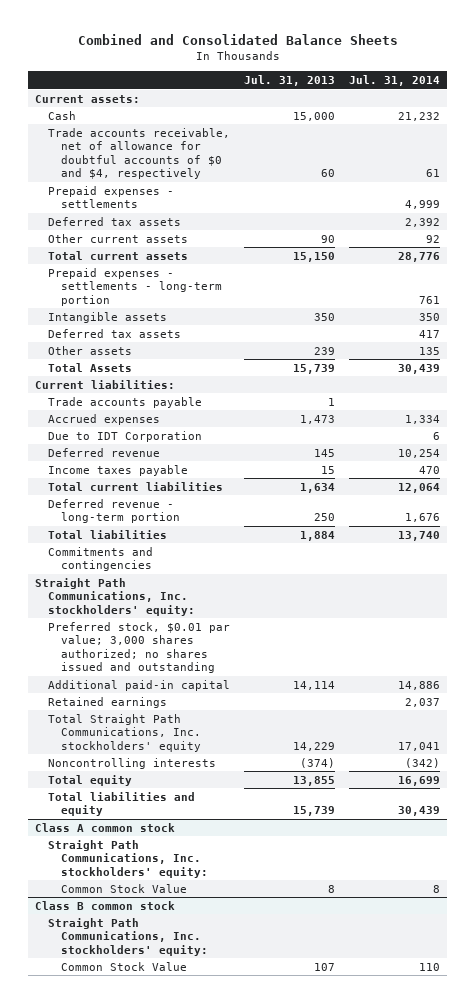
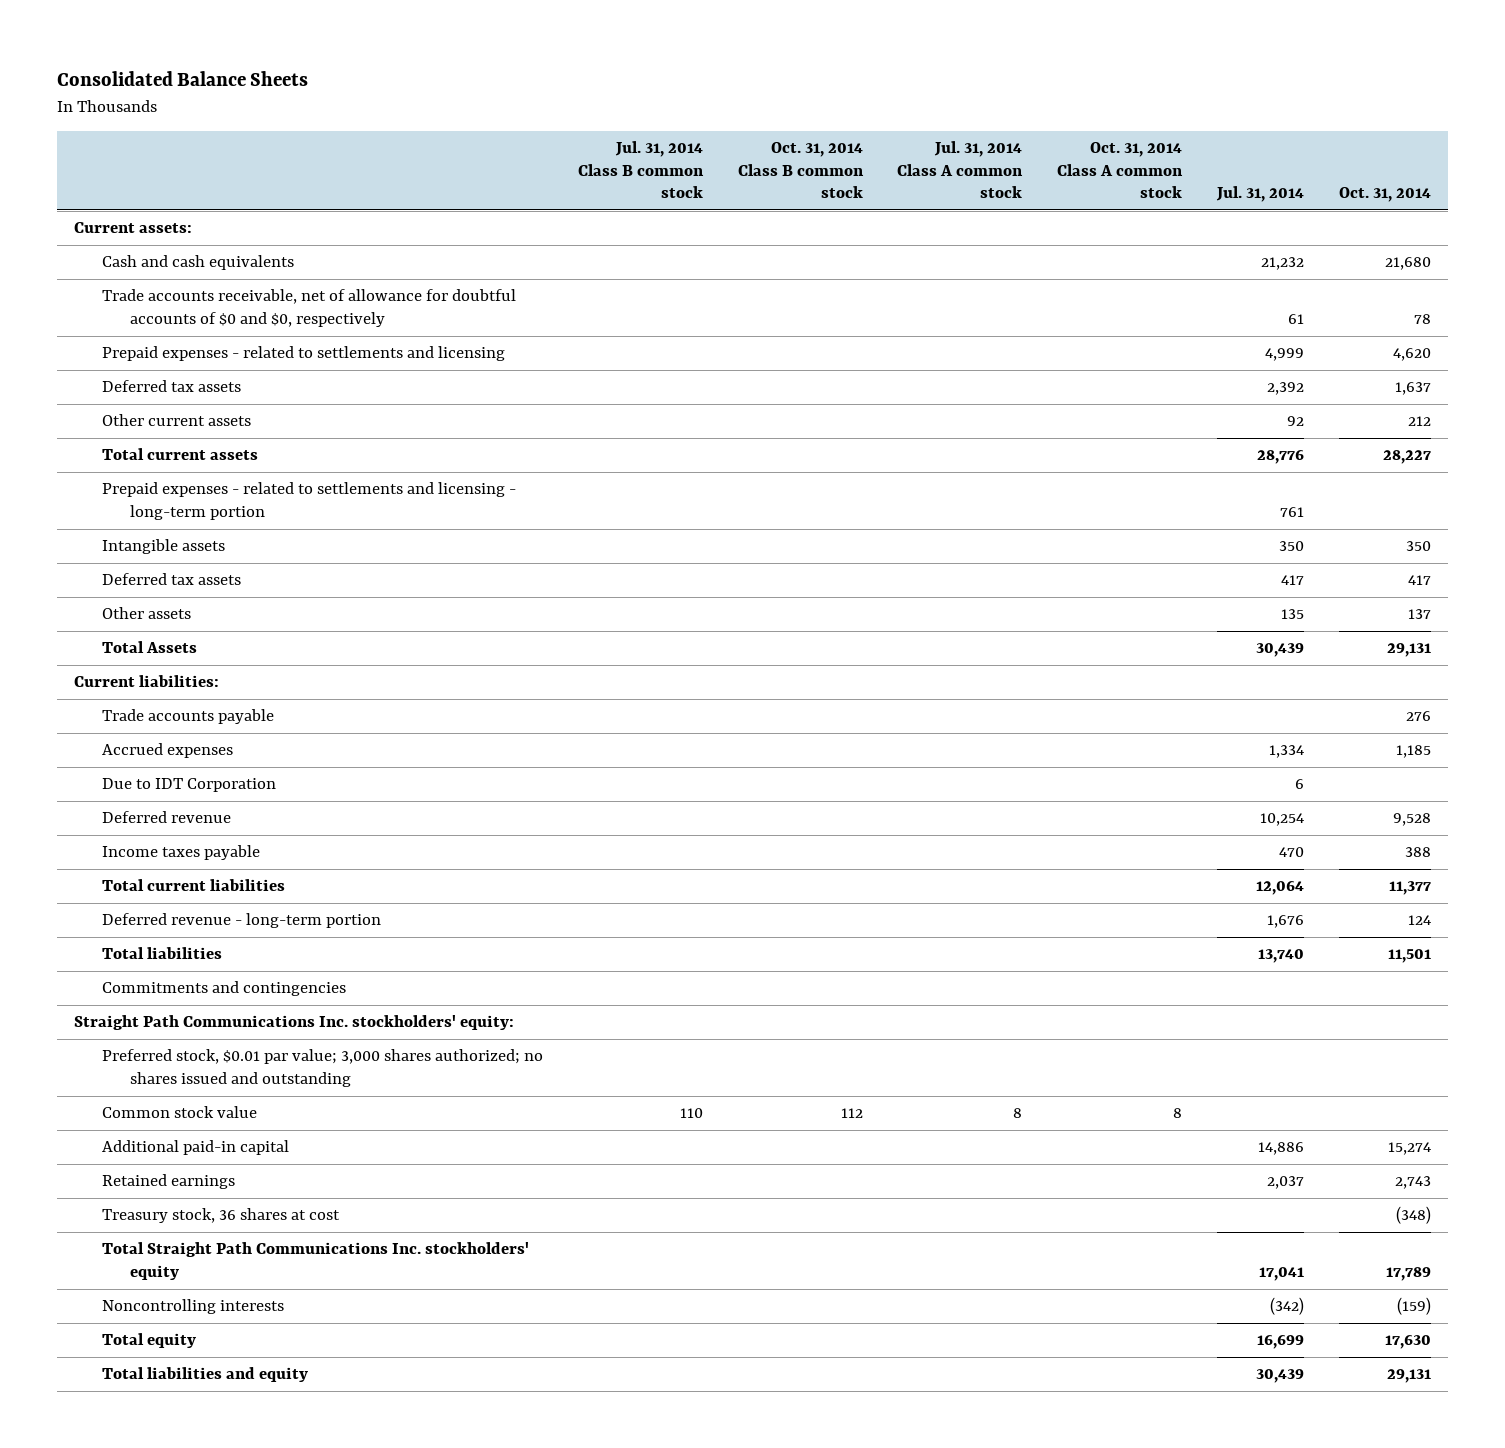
- Combined and Consolidated Balance Sheets
+ Consolidated Balance Sheets
- | Jul. 31, 2013 | Jul. 31, 2014
+ | Jul. 31, 2014 Class B common stock | Oct. 31, 2014 Class B common stock | Jul. 31, 2014 Class A common stock | Oct. 31, 2014 Class A common stock | Jul. 31, 2014 | Oct. 31, 2014
- Cash | 15,000 | 21,232
- Trade accounts receivable, net of allowance for doubtful accounts of $0 and $4, respectively | 60 | 61
- Prepaid expenses - settlements | | 4,999
+ Cash and cash equivalents | | | | | 21,232 | 21,680
+ Trade accounts receivable, net of allowance for doubtful accounts of $0 and $0, respectively | | | | | 61 | 78
+ Prepaid expenses - related to settlements and licensing | | | | | 4,999 | 4,620
- Prepaid expenses - settlements - long-term portion | | 761
+ Prepaid expenses - related to settlements and licensing - long-term portion | | | | | 761 |
- Straight Path Communications, Inc. stockholders' equity:
+ Straight Path Communications Inc. stockholders' equity:
+ Common stock value | 110 | 112 | 8 | 8 | |
- Total Straight Path Communications, Inc. stockholders' equity | 14,229 | 17,041
+ Treasury stock, 36 shares at cost | | | | | | (348)
+ Total Straight Path Communications Inc. stockholders' equity | | | | | 17,041 | 17,789
- Class A common stock
- Straight Path Communications, Inc. stockholders' equity:
- Common Stock Value | 8 | 8
- Class B common stock
- Straight Path Communications, Inc. stockholders' equity:
- Common Stock Value | 107 | 110

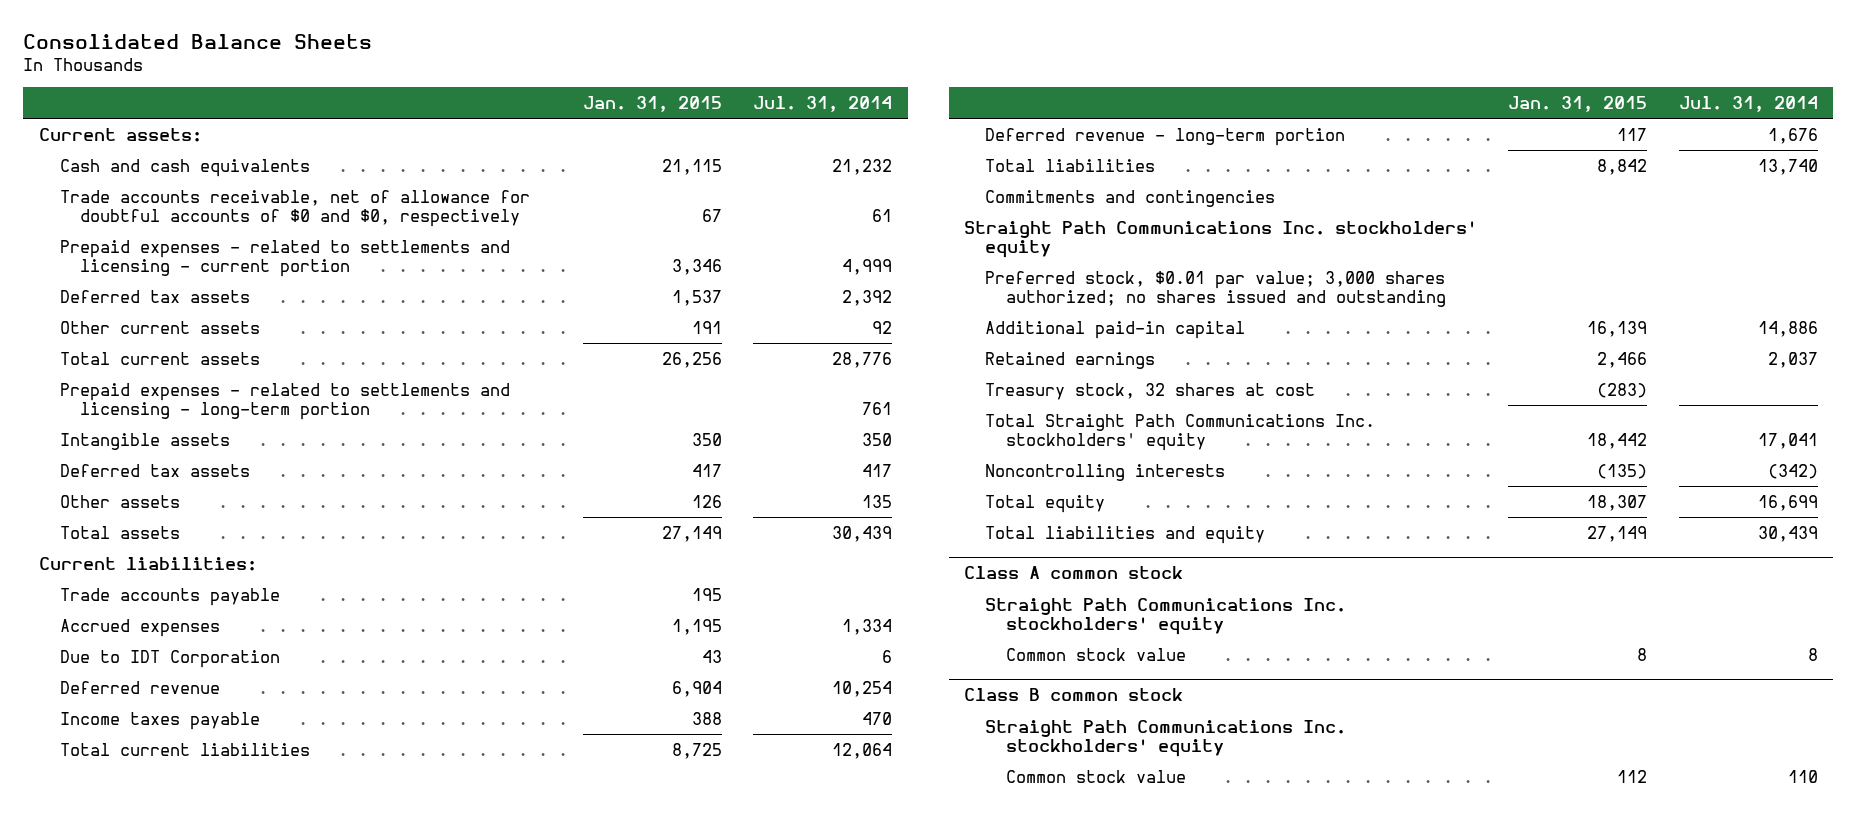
- | Jul. 31, 2014 Class B common stock | Oct. 31, 2014 Class B common stock | Jul. 31, 2014 Class A common stock | Oct. 31, 2014 Class A common stock | Jul. 31, 2014 | Oct. 31, 2014
+ | Jan. 31, 2015 | Jul. 31, 2014
- Prepaid expenses - related to settlements and licensing | | | | | 4,999 | 4,620
+ Prepaid expenses - related to settlements and licensing - current portion | 3,346 | 4,999
- Total Assets | | | | | 30,439 | 29,131
+ Total assets | 27,149 | 30,439
- Straight Path Communications Inc. stockholders' equity:
+ Straight Path Communications Inc. stockholders' equity
- Common stock value | 110 | 112 | 8 | 8 | |
- Treasury stock, 36 shares at cost | | | | | | (348)
+ Treasury stock, 32 shares at cost | (283) |
+ Class A common stock
+ Straight Path Communications Inc. stockholders' equity
+ Common stock value | 8 | 8
+ Class B common stock
+ Straight Path Communications Inc. stockholders' equity
+ Common stock value | 112 | 110

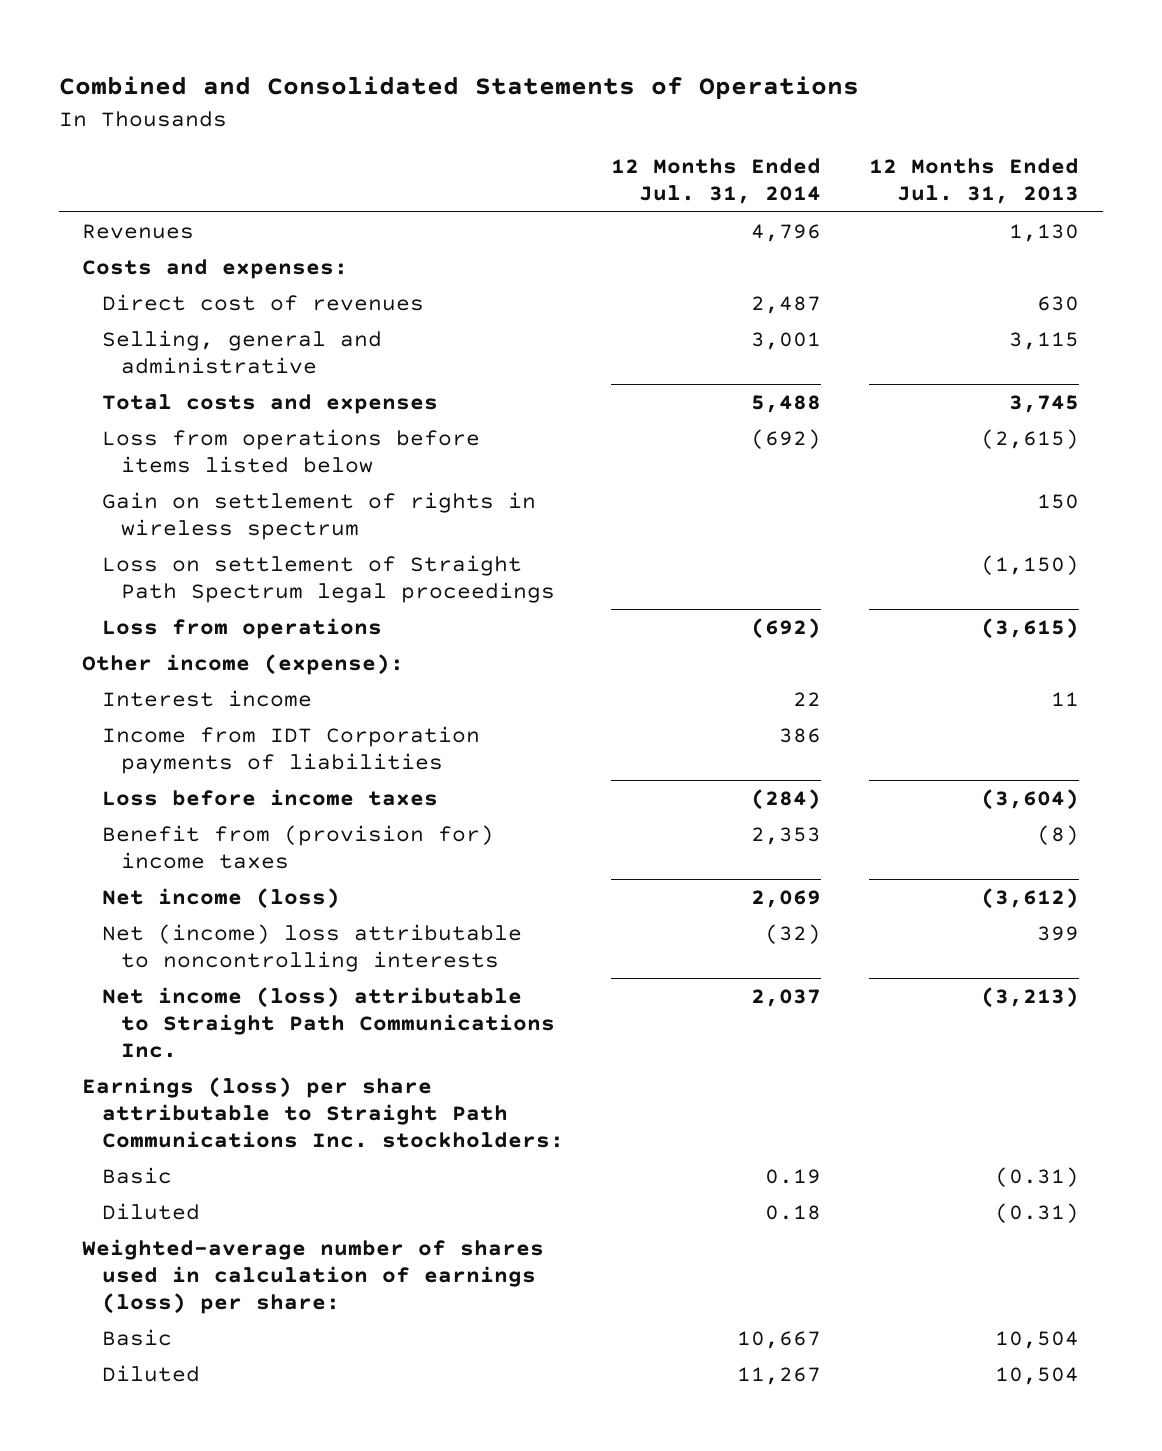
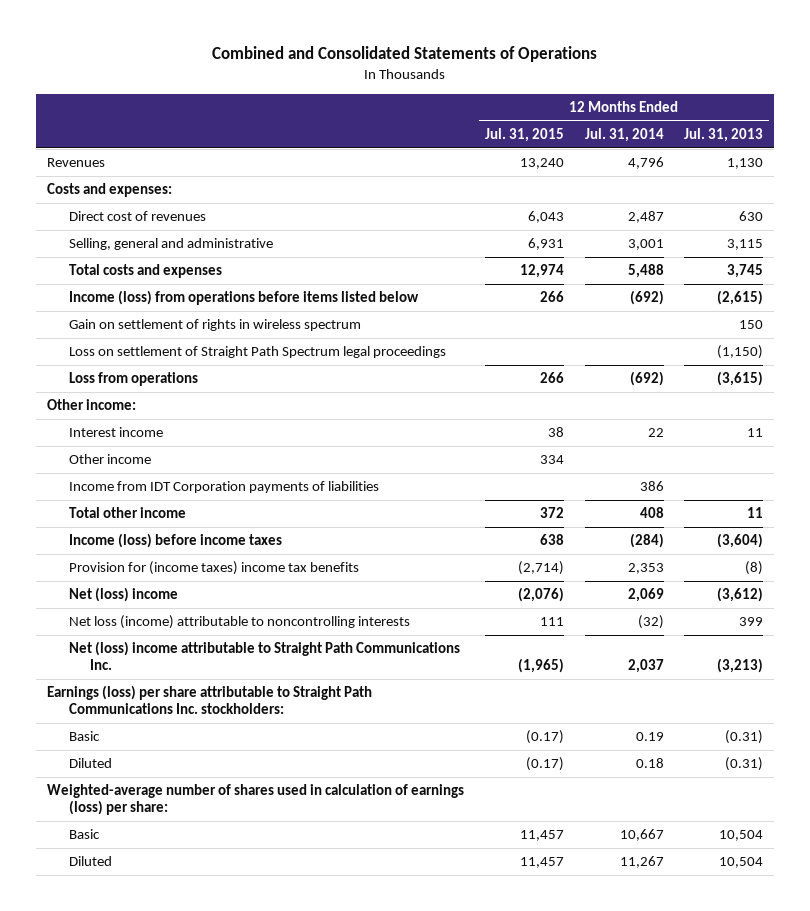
- | 12 Months Ended Jul. 31, 2014 | 12 Months Ended Jul. 31, 2013
+ | 12 Months Ended Jul. 31, 2015 | 12 Months Ended Jul. 31, 2014 | 12 Months Ended Jul. 31, 2013
- Loss from operations before items listed below | (692) | (2,615)
+ Income (loss) from operations before items listed below | 266 | (692) | (2,615)
- Other income (expense):
+ Other income:
+ Other income | 334 | |
- Loss before income taxes | (284) | (3,604)
- Benefit from (provision for) income taxes | 2,353 | (8)
- Net income (loss) | 2,069 | (3,612)
- Net (income) loss attributable to noncontrolling interests | (32) | 399
- Net income (loss) attributable to Straight Path Communications Inc. | 2,037 | (3,213)
+ Total other income | 372 | 408 | 11
+ Income (loss) before income taxes | 638 | (284) | (3,604)
+ Provision for (income taxes) income tax benefits | (2,714) | 2,353 | (8)
+ Net (loss) income | (2,076) | 2,069 | (3,612)
+ Net loss (income) attributable to noncontrolling interests | 111 | (32) | 399
+ Net (loss) income attributable to Straight Path Communications Inc. | (1,965) | 2,037 | (3,213)

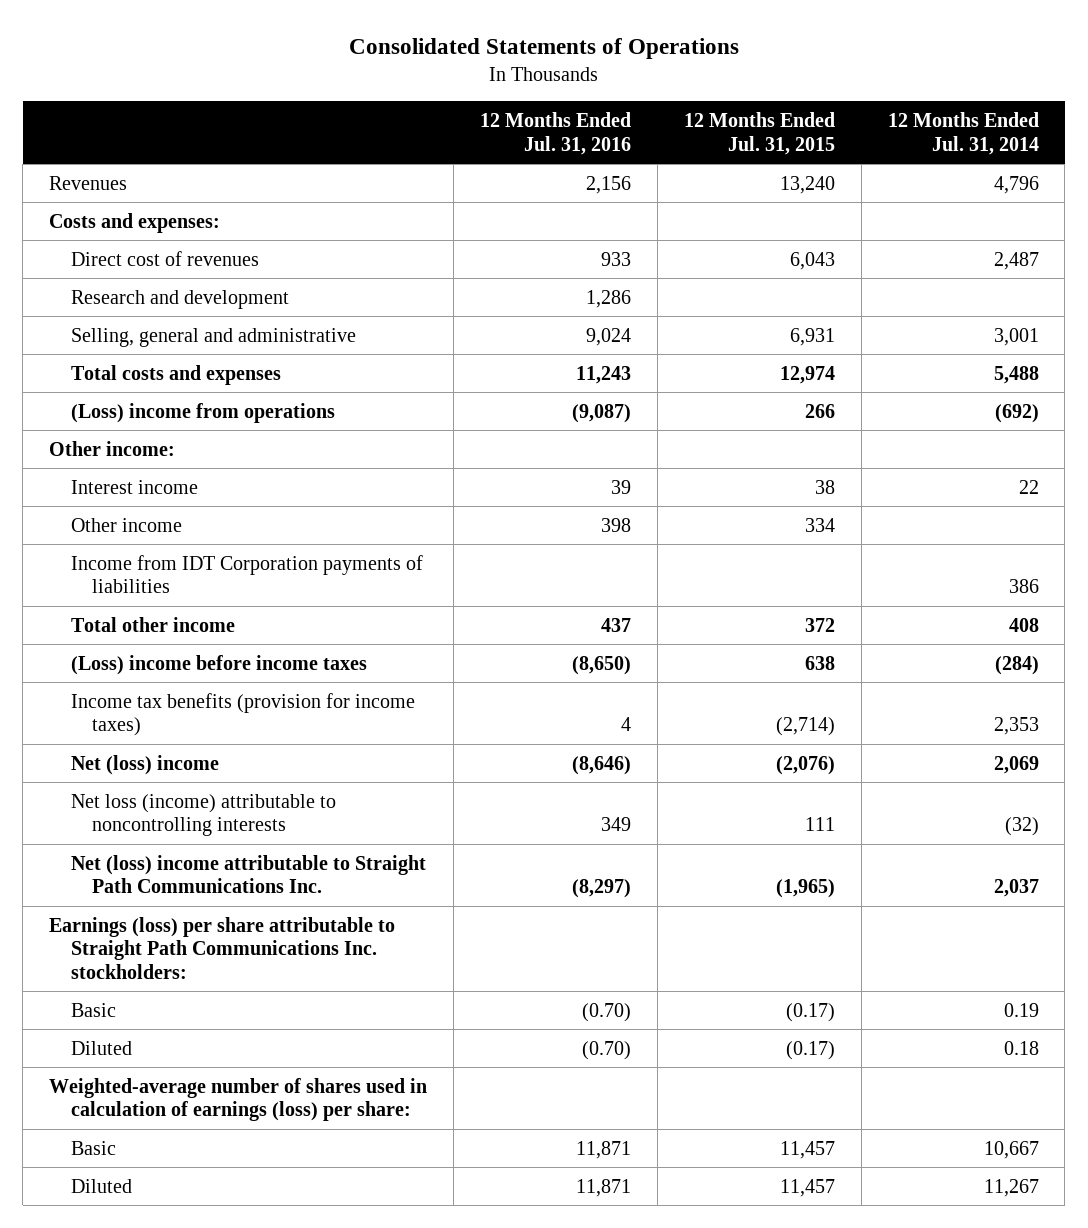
- Combined and Consolidated Statements of Operations
+ Consolidated Statements of Operations
- | 12 Months Ended Jul. 31, 2015 | 12 Months Ended Jul. 31, 2014 | 12 Months Ended Jul. 31, 2013
+ | 12 Months Ended Jul. 31, 2016 | 12 Months Ended Jul. 31, 2015 | 12 Months Ended Jul. 31, 2014
+ Research and development | 1,286 | |
- Income (loss) from operations before items listed below | 266 | (692) | (2,615)
- Gain on settlement of rights in wireless spectrum | | | 150
- Loss on settlement of Straight Path Spectrum legal proceedings | | | (1,150)
- Loss from operations | 266 | (692) | (3,615)
+ (Loss) income from operations | (9,087) | 266 | (692)
- Income (loss) before income taxes | 638 | (284) | (3,604)
- Provision for (income taxes) income tax benefits | (2,714) | 2,353 | (8)
+ (Loss) income before income taxes | (8,650) | 638 | (284)
+ Income tax benefits (provision for income taxes) | 4 | (2,714) | 2,353

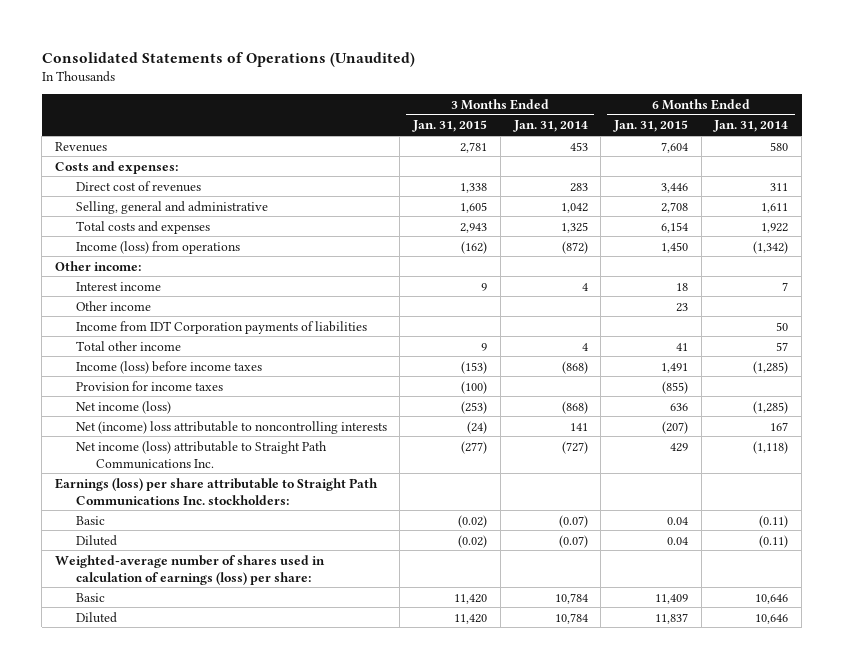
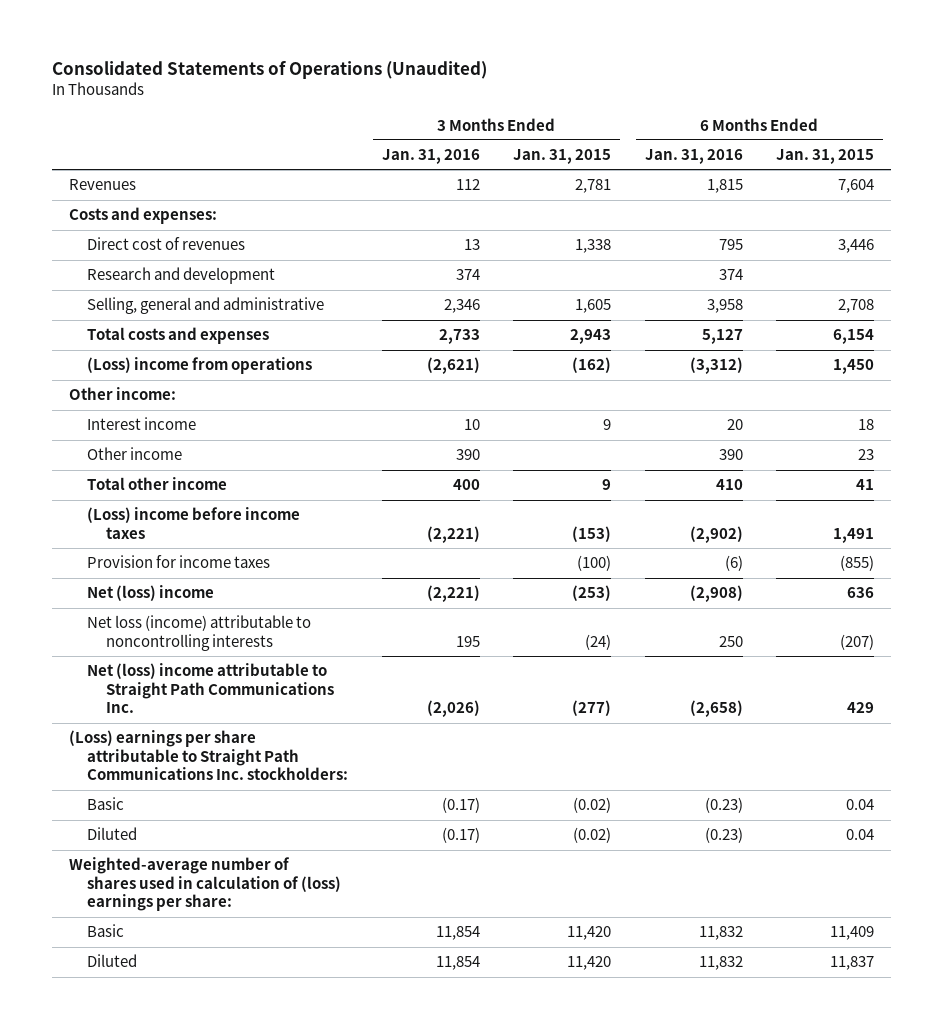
- | 3 Months Ended Jan. 31, 2015 | 3 Months Ended Jan. 31, 2014 | 6 Months Ended Jan. 31, 2015 | 6 Months Ended Jan. 31, 2014
+ | 3 Months Ended Jan. 31, 2016 | 3 Months Ended Jan. 31, 2015 | 6 Months Ended Jan. 31, 2016 | 6 Months Ended Jan. 31, 2015
+ Research and development | 374 | | 374 |
- Income (loss) from operations | (162) | (872) | 1,450 | (1,342)
+ (Loss) income from operations | (2,621) | (162) | (3,312) | 1,450
- Income from IDT Corporation payments of liabilities | | | | 50
- Income (loss) before income taxes | (153) | (868) | 1,491 | (1,285)
+ (Loss) income before income taxes | (2,221) | (153) | (2,902) | 1,491
- Net income (loss) | (253) | (868) | 636 | (1,285)
- Net (income) loss attributable to noncontrolling interests | (24) | 141 | (207) | 167
- Net income (loss) attributable to Straight Path Communications Inc. | (277) | (727) | 429 | (1,118)
- Earnings (loss) per share attributable to Straight Path Communications Inc. stockholders:
+ Net (loss) income | (2,221) | (253) | (2,908) | 636
+ Net loss (income) attributable to noncontrolling interests | 195 | (24) | 250 | (207)
+ Net (loss) income attributable to Straight Path Communications Inc. | (2,026) | (277) | (2,658) | 429
+ (Loss) earnings per share attributable to Straight Path Communications Inc. stockholders:
- Weighted-average number of shares used in calculation of earnings (loss) per share:
+ Weighted-average number of shares used in calculation of (loss) earnings per share:

